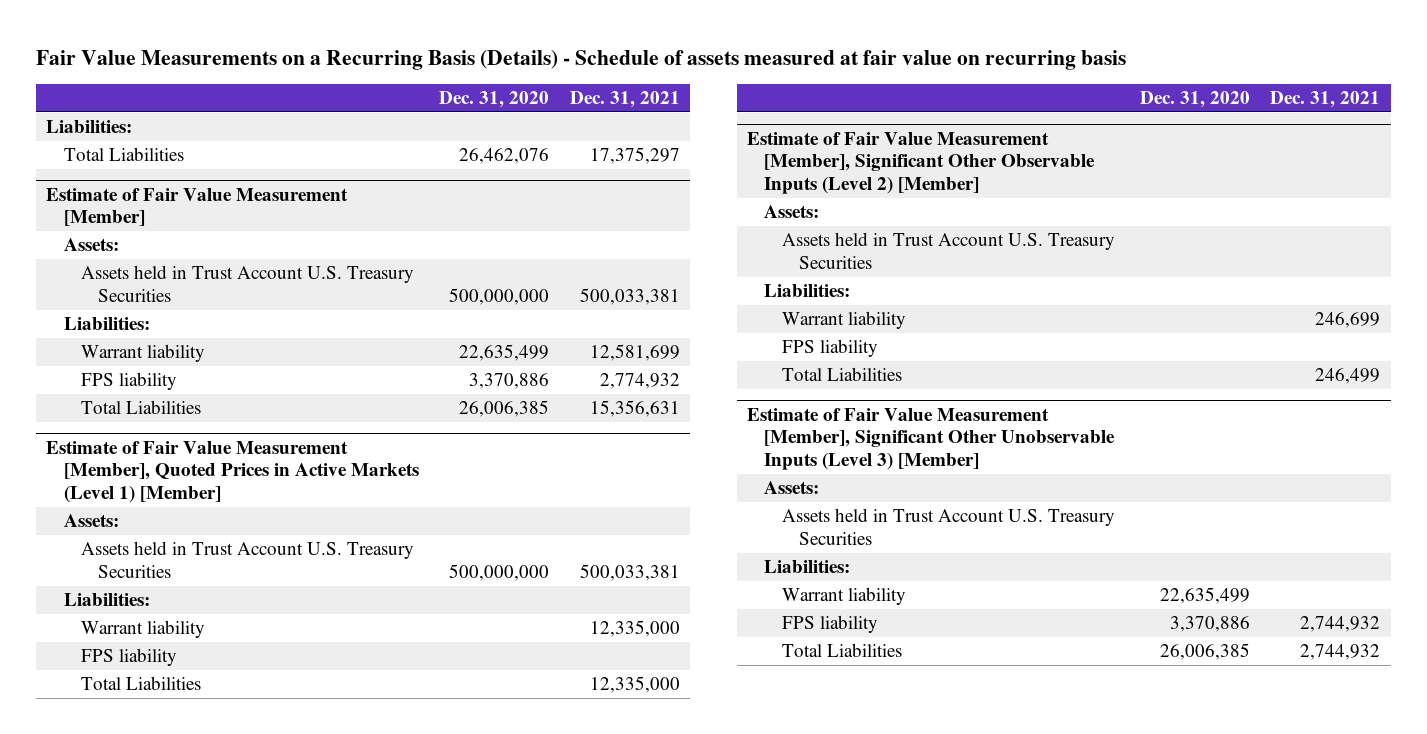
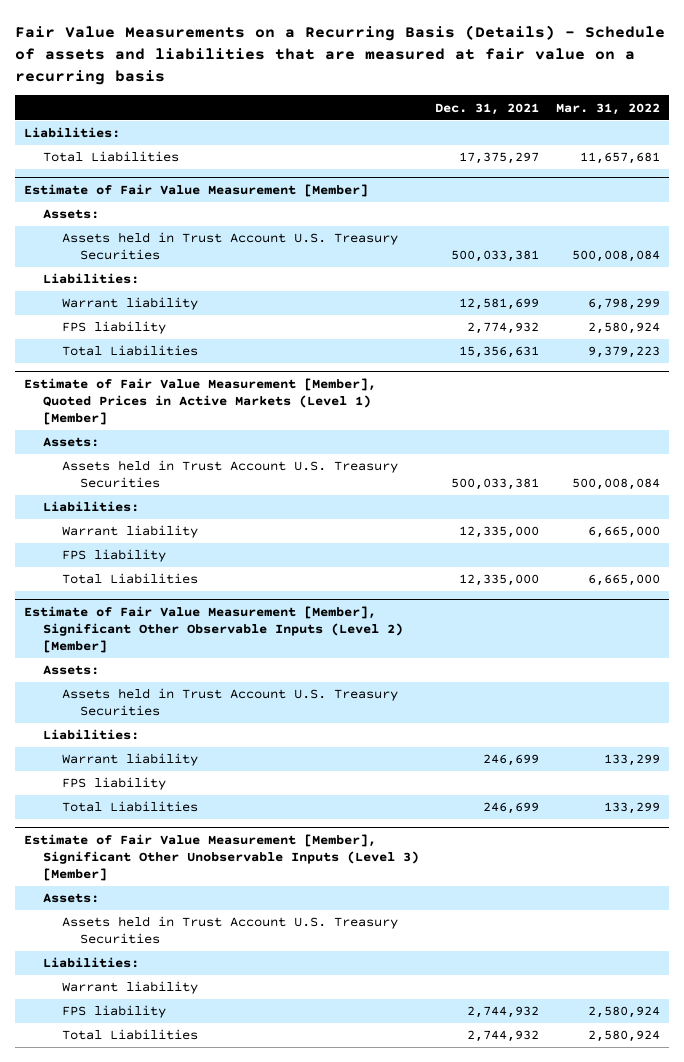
- Fair Value Measurements on a Recurring Basis (Details) - Schedule of assets measured at fair value on recurring basis
+ Fair Value Measurements on a Recurring Basis (Details) - Schedule of assets and liabilities that are measured at fair value on a recurring basis
- | Dec. 31, 2020 | Dec. 31, 2021
+ | Dec. 31, 2021 | Mar. 31, 2022
@ Estimate of Fair Value Measurement [Member], Significant Other Observable Inputs (Level 2) [Member]
- Total Liabilities | | 246,499
+ Total Liabilities | 246,699 | 133,299

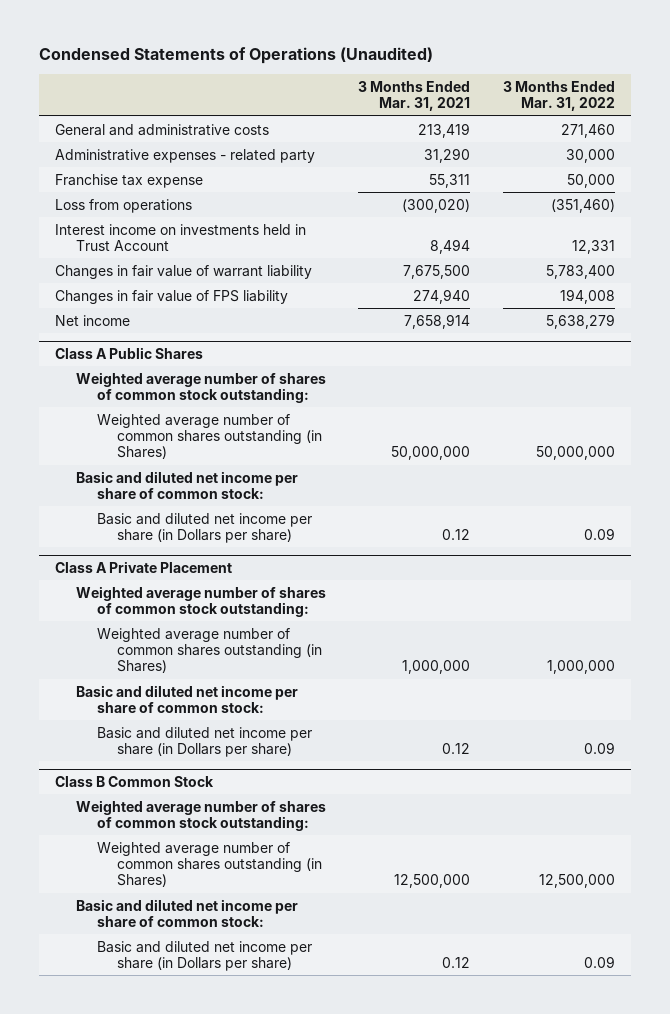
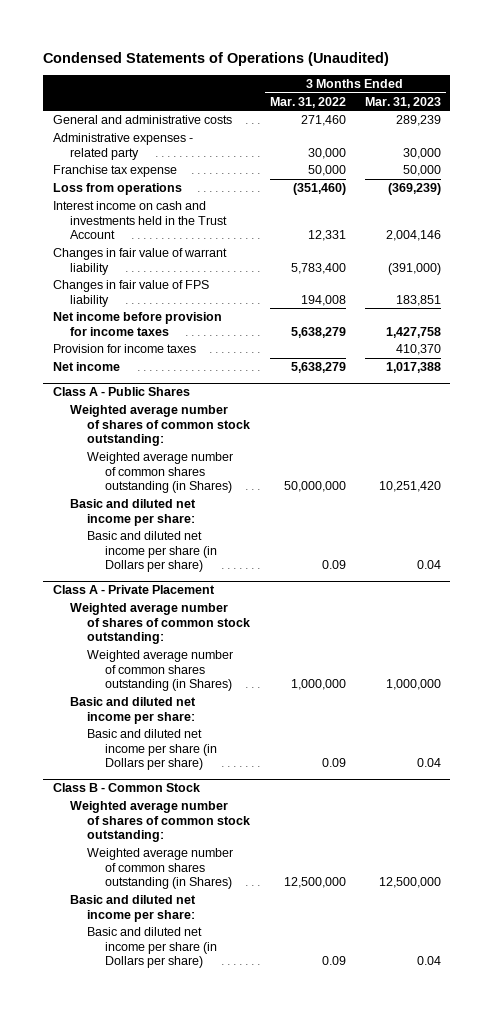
- | 3 Months Ended Mar. 31, 2021 | 3 Months Ended Mar. 31, 2022
+ | 3 Months Ended Mar. 31, 2022 | 3 Months Ended Mar. 31, 2023
- Interest income on investments held in Trust Account | 8,494 | 12,331
+ Interest income on cash and investments held in the Trust Account | 12,331 | 2,004,146
+ Net income before provision for income taxes | 5,638,279 | 1,427,758
+ Provision for income taxes | | 410,370
- Class A Public Shares
+ Class A - Public Shares
- Basic and diluted net income per share of common stock:
+ Basic and diluted net income per share:
- Class A Private Placement
+ Class A - Private Placement
- Basic and diluted net income per share of common stock:
+ Basic and diluted net income per share:
- Class B Common Stock
+ Class B - Common Stock
- Basic and diluted net income per share of common stock:
+ Basic and diluted net income per share:

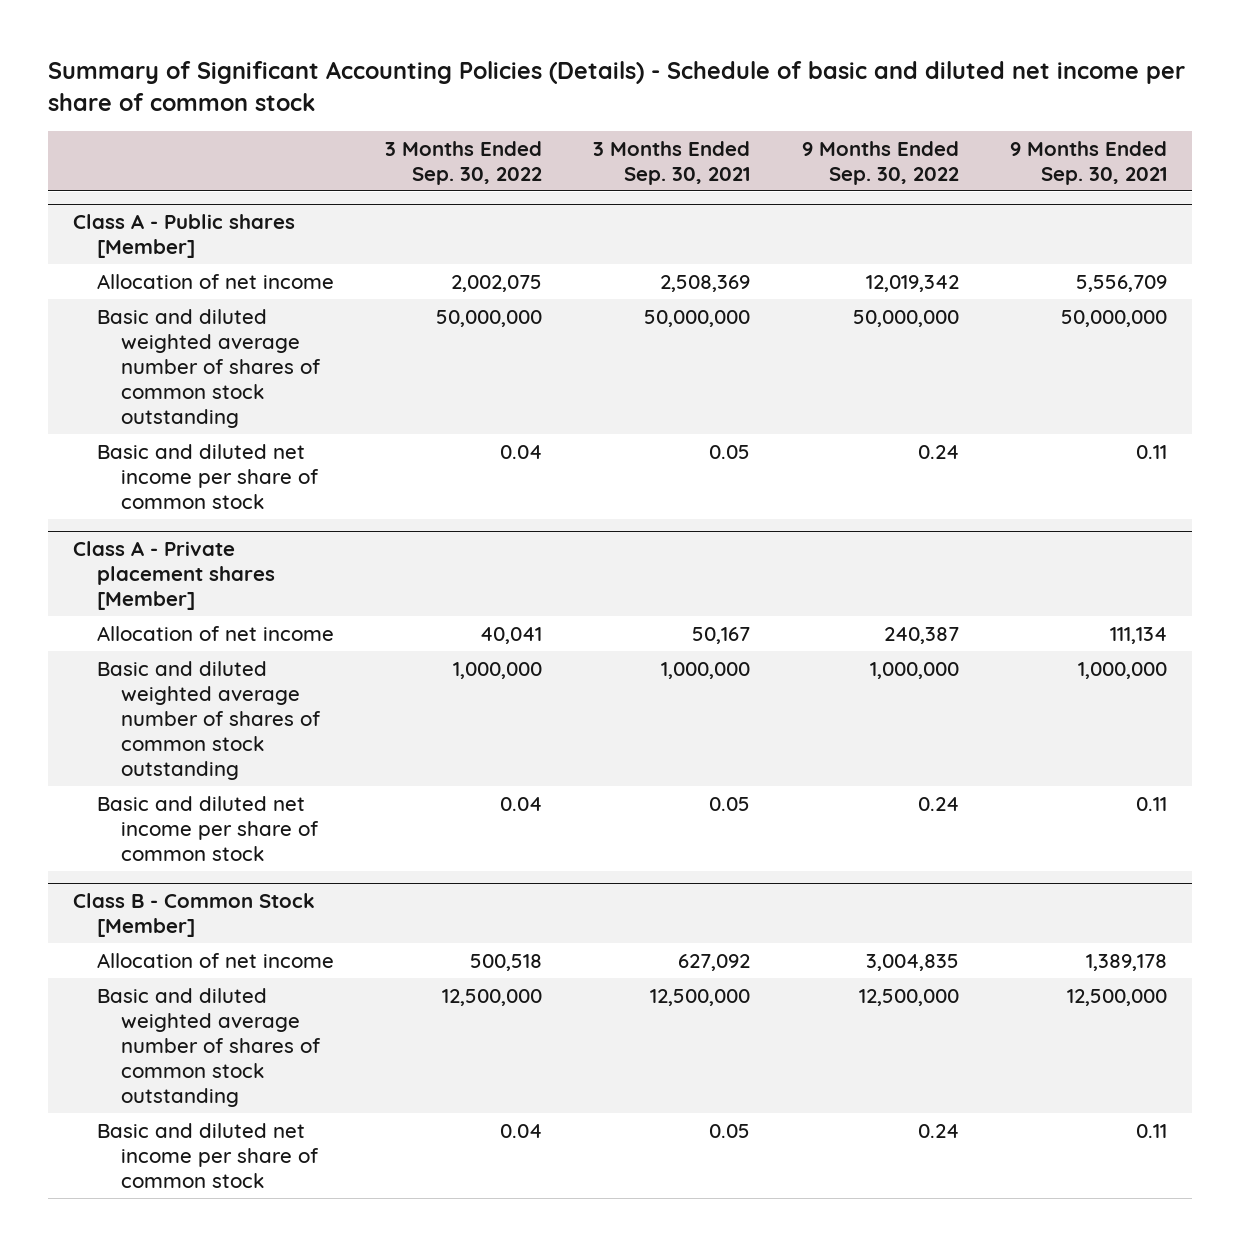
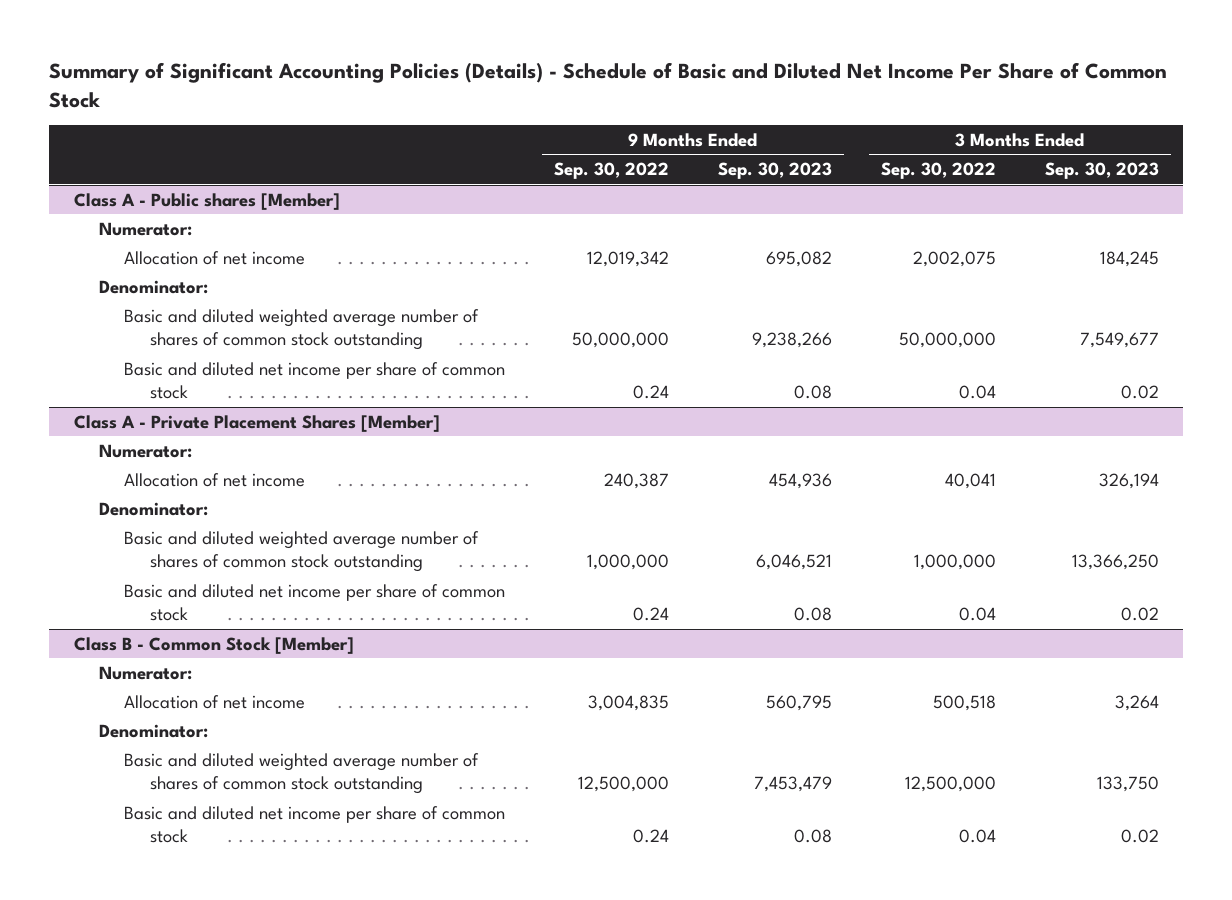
- Summary of Significant Accounting Policies (Details) - Schedule of basic and diluted net income per share of common stock
+ Summary of Significant Accounting Policies (Details) - Schedule of Basic and Diluted Net Income Per Share of Common Stock
- | 3 Months Ended Sep. 30, 2022 | 3 Months Ended Sep. 30, 2021 | 9 Months Ended Sep. 30, 2022 | 9 Months Ended Sep. 30, 2021
+ | 9 Months Ended Sep. 30, 2022 | 9 Months Ended Sep. 30, 2023 | 3 Months Ended Sep. 30, 2022 | 3 Months Ended Sep. 30, 2023
@ Class A - Public shares [Member]
+ Numerator:
+ Denominator:
- Class A - Private placement shares [Member]
+ Class A - Private Placement Shares [Member]
+ Numerator:
+ Denominator:
@ Class B - Common Stock [Member]
+ Numerator:
+ Denominator:

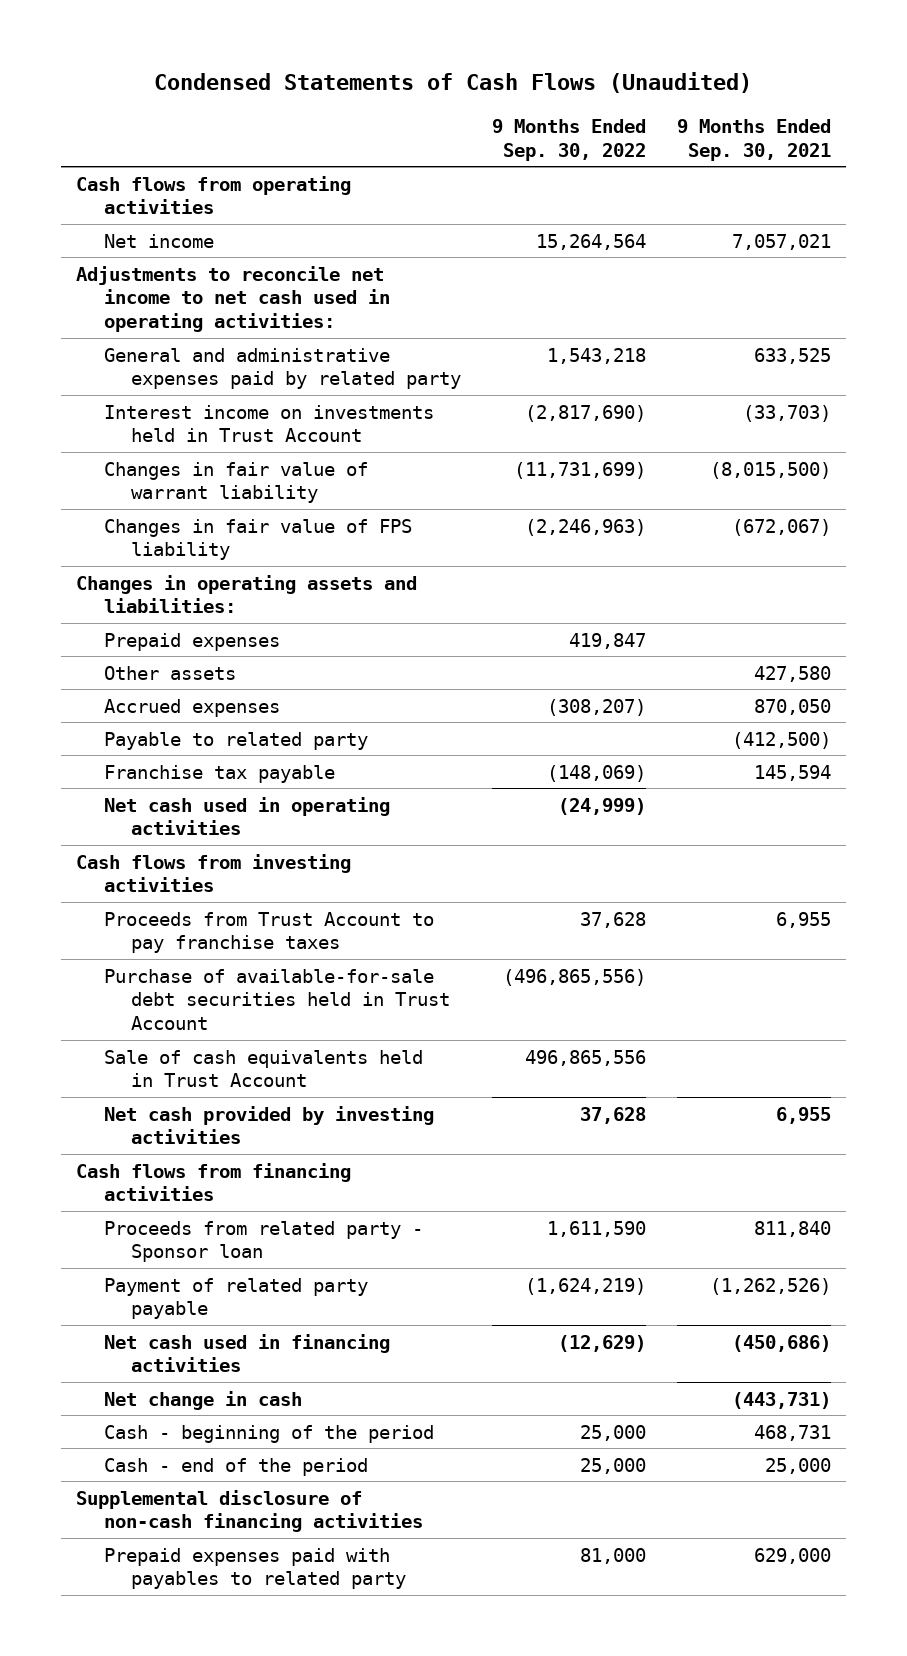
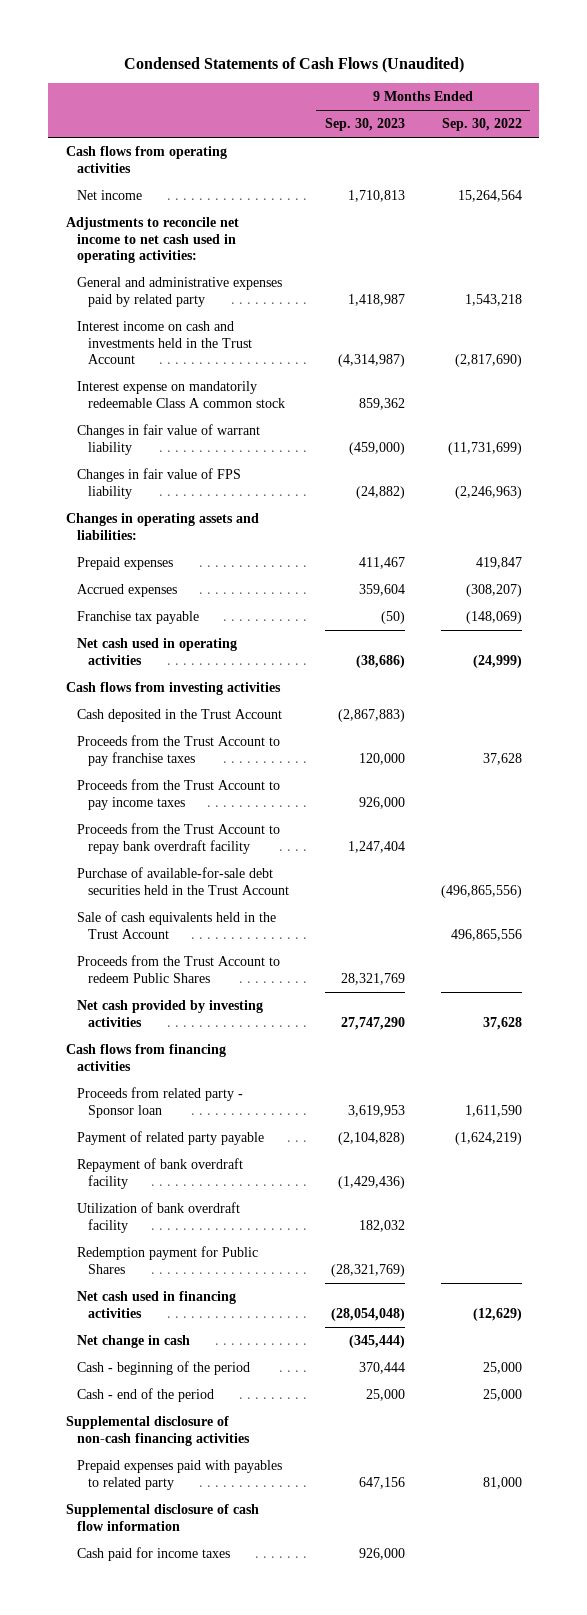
- | 9 Months Ended Sep. 30, 2022 | 9 Months Ended Sep. 30, 2021
+ | 9 Months Ended Sep. 30, 2023 | 9 Months Ended Sep. 30, 2022
- Interest income on investments held in Trust Account | (2,817,690) | (33,703)
+ Interest income on cash and investments held in the Trust Account | (4,314,987) | (2,817,690)
+ Interest expense on mandatorily redeemable Class A common stock | 859,362 |
- Other assets | | 427,580
- Payable to related party | | (412,500)
- Proceeds from Trust Account to pay franchise taxes | 37,628 | 6,955
- Purchase of available-for-sale debt securities held in Trust Account | (496,865,556) |
- Sale of cash equivalents held in Trust Account | 496,865,556 |
+ Cash deposited in the Trust Account | (2,867,883) |
+ Proceeds from the Trust Account to pay franchise taxes | 120,000 | 37,628
+ Proceeds from the Trust Account to pay income taxes | 926,000 |
+ Proceeds from the Trust Account to repay bank overdraft facility | 1,247,404 |
+ Purchase of available-for-sale debt securities held in the Trust Account | | (496,865,556)
+ Sale of cash equivalents held in the Trust Account | | 496,865,556
+ Proceeds from the Trust Account to redeem Public Shares | 28,321,769 |
+ Repayment of bank overdraft facility | (1,429,436) |
+ Utilization of bank overdraft facility | 182,032 |
+ Redemption payment for Public Shares | (28,321,769) |
+ Supplemental disclosure of cash flow information
+ Cash paid for income taxes | 926,000 |

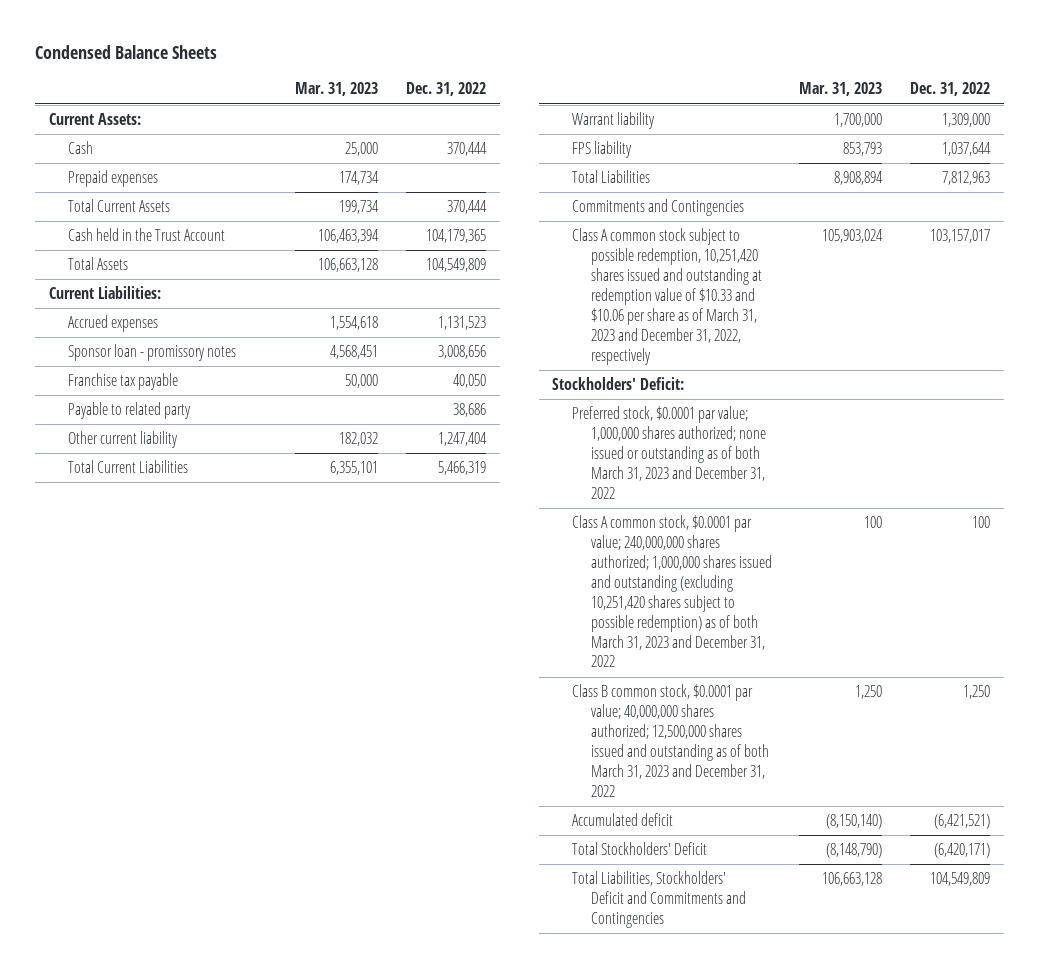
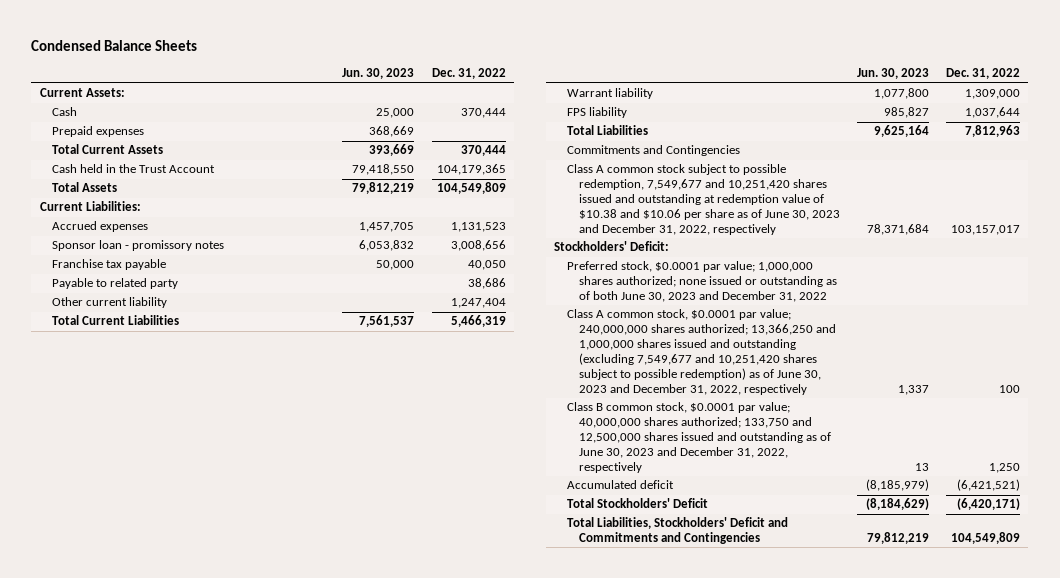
- | Mar. 31, 2023 | Dec. 31, 2022
+ | Jun. 30, 2023 | Dec. 31, 2022
- Class A common stock subject to possible redemption, 10,251,420 shares issued and outstanding at redemption value of $10.33 and $10.06 per share as of March 31, 2023 and December 31, 2022, respectively | 105,903,024 | 103,157,017
+ Class A common stock subject to possible redemption, 7,549,677 and 10,251,420 shares issued and outstanding at redemption value of $10.38 and $10.06 per share as of June 30, 2023 and December 31, 2022, respectively | 78,371,684 | 103,157,017
- Preferred stock, $0.0001 par value; 1,000,000 shares authorized; none issued or outstanding as of both March 31, 2023 and December 31, 2022
- Class A common stock, $0.0001 par value; 240,000,000 shares authorized; 1,000,000 shares issued and outstanding (excluding 10,251,420 shares subject to possible redemption) as of both March 31, 2023 and December 31, 2022 | 100 | 100
- Class B common stock, $0.0001 par value; 40,000,000 shares authorized; 12,500,000 shares issued and outstanding as of both March 31, 2023 and December 31, 2022 | 1,250 | 1,250
+ Preferred stock, $0.0001 par value; 1,000,000 shares authorized; none issued or outstanding as of both June 30, 2023 and December 31, 2022
+ Class A common stock, $0.0001 par value; 240,000,000 shares authorized; 13,366,250 and 1,000,000 shares issued and outstanding (excluding 7,549,677 and 10,251,420 shares subject to possible redemption) as of June 30, 2023 and December 31, 2022, respectively | 1,337 | 100
+ Class B common stock, $0.0001 par value; 40,000,000 shares authorized; 133,750 and 12,500,000 shares issued and outstanding as of June 30, 2023 and December 31, 2022, respectively | 13 | 1,250

